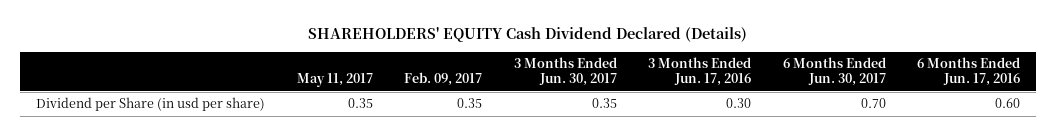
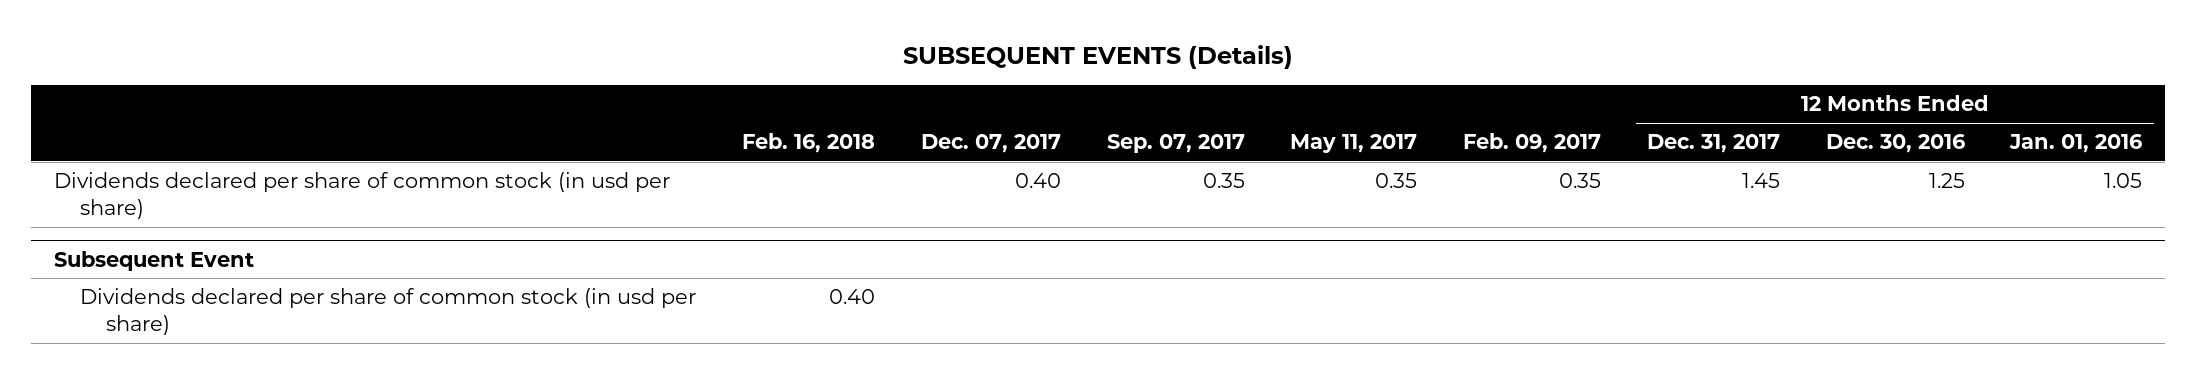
- SHAREHOLDERS' EQUITY Cash Dividend Declared (Details)
+ SUBSEQUENT EVENTS (Details)
- | May 11, 2017 | Feb. 09, 2017 | 3 Months Ended Jun. 30, 2017 | 3 Months Ended Jun. 17, 2016 | 6 Months Ended Jun. 30, 2017 | 6 Months Ended Jun. 17, 2016
+ | Feb. 16, 2018 | Dec. 07, 2017 | Sep. 07, 2017 | May 11, 2017 | Feb. 09, 2017 | 12 Months Ended Dec. 31, 2017 | 12 Months Ended Dec. 30, 2016 | 12 Months Ended Jan. 01, 2016
- Dividend per Share (in usd per share) | 0.35 | 0.35 | 0.35 | 0.30 | 0.70 | 0.60
+ Dividends declared per share of common stock (in usd per share) | | 0.40 | 0.35 | 0.35 | 0.35 | 1.45 | 1.25 | 1.05
+ Subsequent Event
+ Dividends declared per share of common stock (in usd per share) | 0.40 | | | | | | |

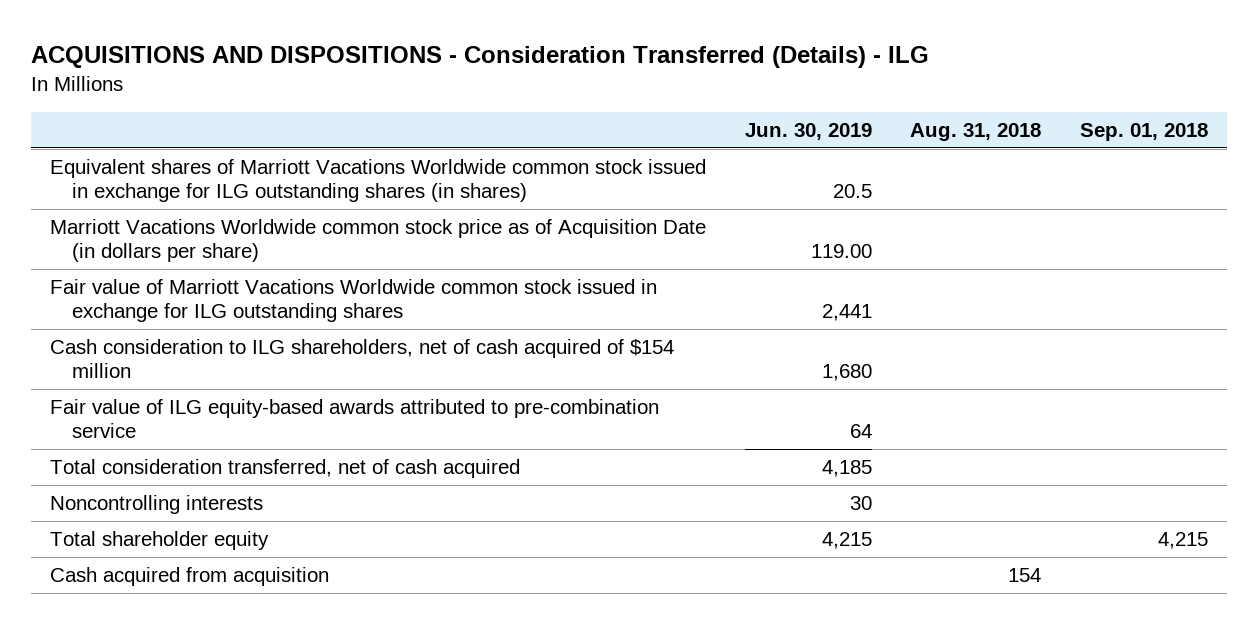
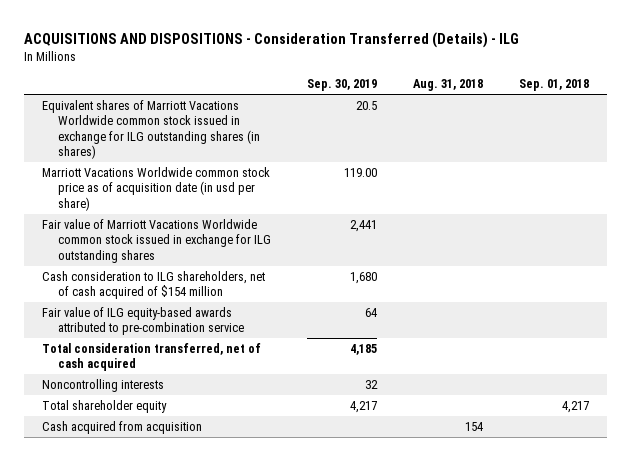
- | Jun. 30, 2019 | Aug. 31, 2018 | Sep. 01, 2018
+ | Sep. 30, 2019 | Aug. 31, 2018 | Sep. 01, 2018
- Marriott Vacations Worldwide common stock price as of Acquisition Date (in dollars per share) | 119.00 | |
+ Marriott Vacations Worldwide common stock price as of acquisition date (in usd per share) | 119.00 | |
- Total shareholder equity | 4,215 | | 4,215
+ Total shareholder equity | 4,217 | | 4,217

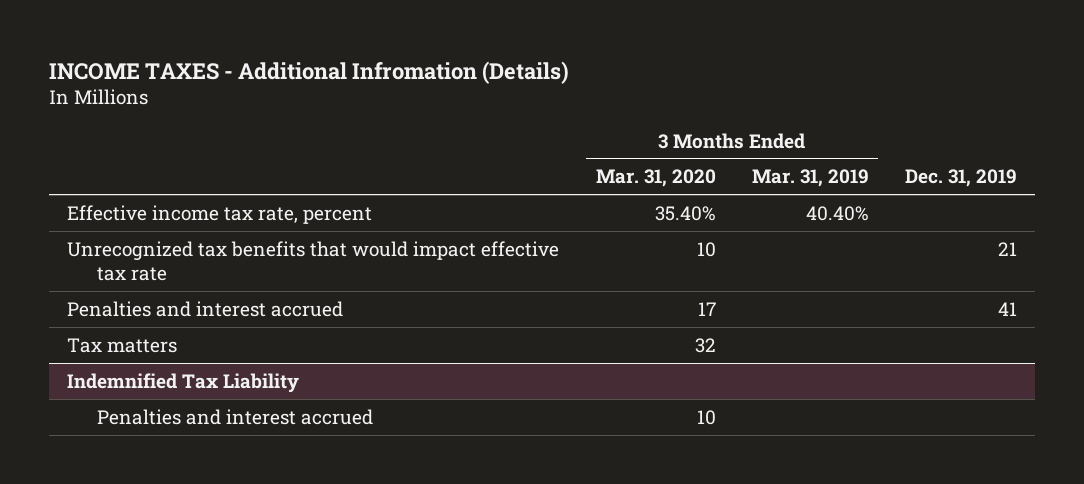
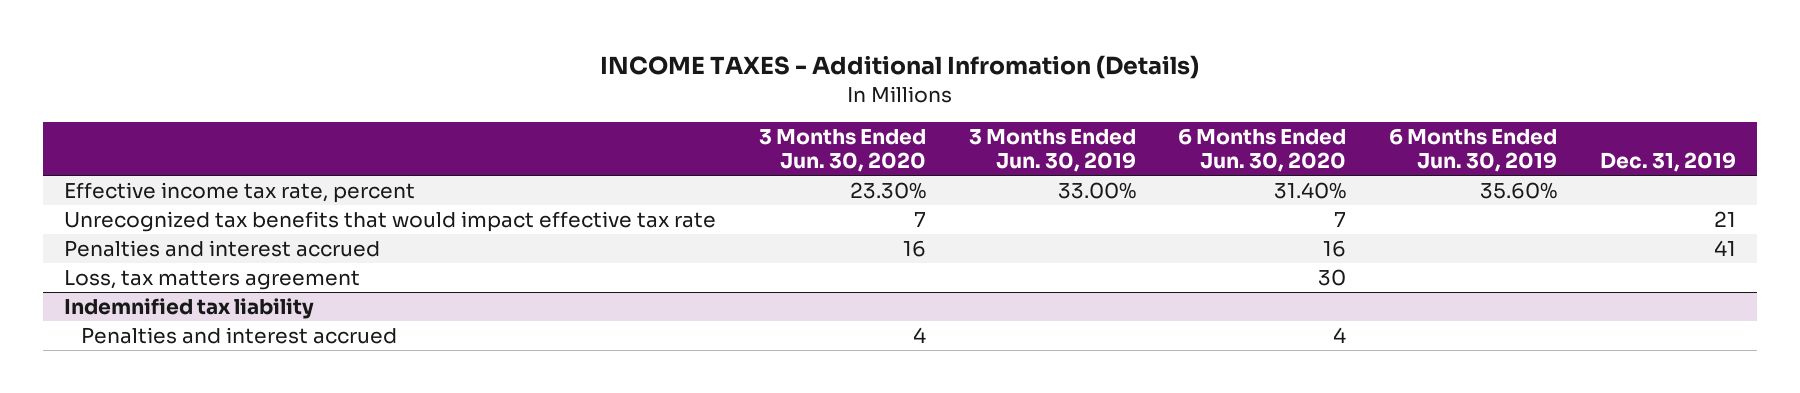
- | 3 Months Ended Mar. 31, 2020 | 3 Months Ended Mar. 31, 2019 | Dec. 31, 2019
+ | 3 Months Ended Jun. 30, 2020 | 3 Months Ended Jun. 30, 2019 | 6 Months Ended Jun. 30, 2020 | 6 Months Ended Jun. 30, 2019 | Dec. 31, 2019
- Tax matters | 32 | |
- Indemnified Tax Liability
+ Loss, tax matters agreement | | | 30 | |
+ Indemnified tax liability

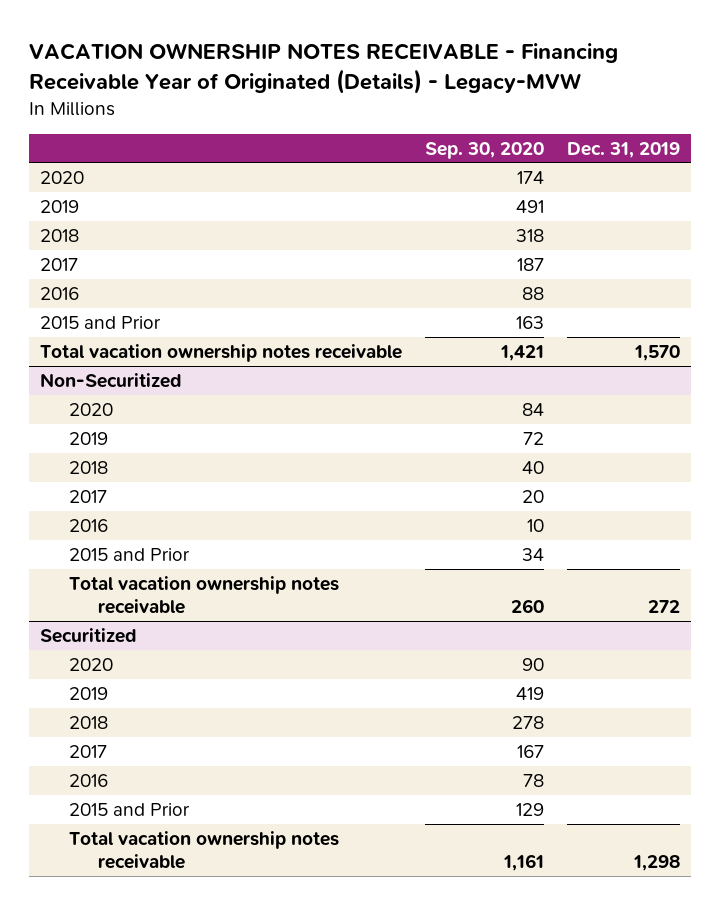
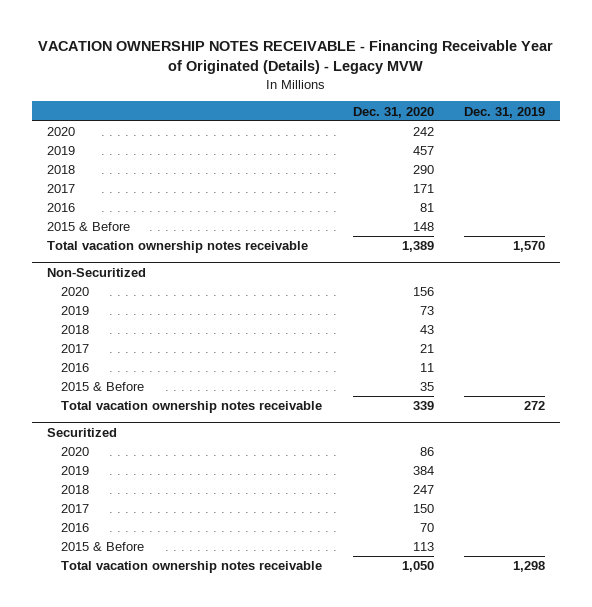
- VACATION OWNERSHIP NOTES RECEIVABLE - Financing Receivable Year of Originated (Details) - Legacy-MVW
+ VACATION OWNERSHIP NOTES RECEIVABLE - Financing Receivable Year of Originated (Details) - Legacy MVW
- | Sep. 30, 2020 | Dec. 31, 2019
+ | Dec. 31, 2020 | Dec. 31, 2019
- 2015 and Prior | 163 |
+ 2015 & Before | 148 |
@ Non-Securitized
- 2015 and Prior | 34 |
+ 2015 & Before | 35 |
@ Securitized
- 2015 and Prior | 129 |
+ 2015 & Before | 113 |

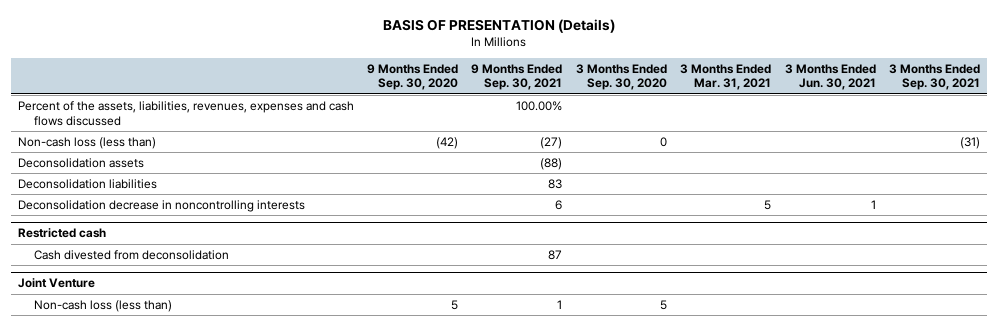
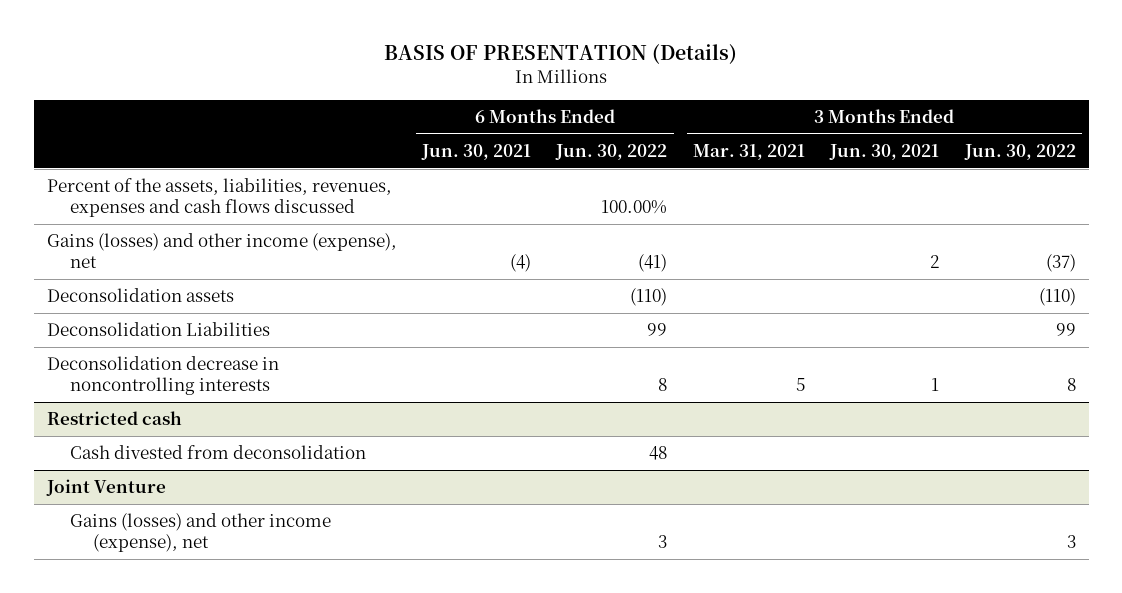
- | 9 Months Ended Sep. 30, 2020 | 9 Months Ended Sep. 30, 2021 | 3 Months Ended Sep. 30, 2020 | 3 Months Ended Mar. 31, 2021 | 3 Months Ended Jun. 30, 2021 | 3 Months Ended Sep. 30, 2021
+ | 6 Months Ended Jun. 30, 2021 | 6 Months Ended Jun. 30, 2022 | 3 Months Ended Mar. 31, 2021 | 3 Months Ended Jun. 30, 2021 | 3 Months Ended Jun. 30, 2022
- Non-cash loss (less than) | (42) | (27) | 0 | | | (31)
+ Gains (losses) and other income (expense), net | (4) | (41) | | 2 | (37)
- Deconsolidation liabilities | | 83 | | | |
+ Deconsolidation Liabilities | | 99 | | | 99
@ Joint Venture
- Non-cash loss (less than) | 5 | 1 | 5 | | |
+ Gains (losses) and other income (expense), net | | 3 | | | 3

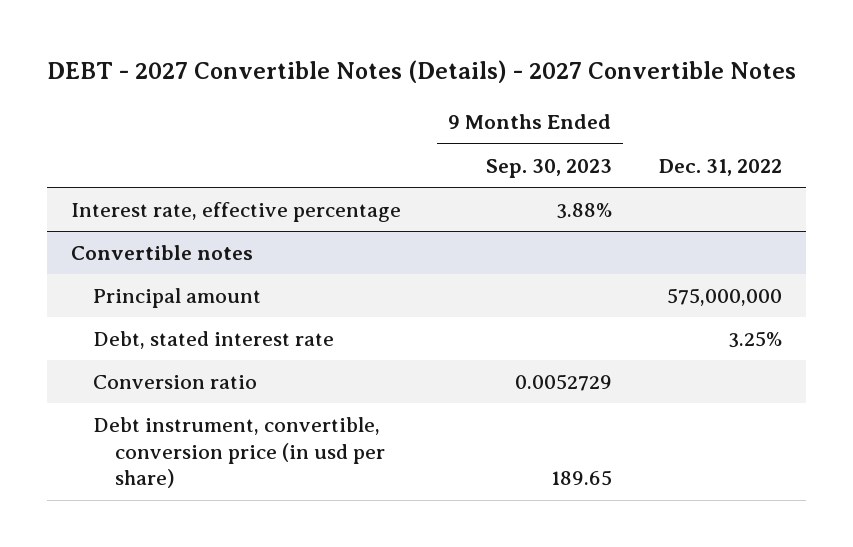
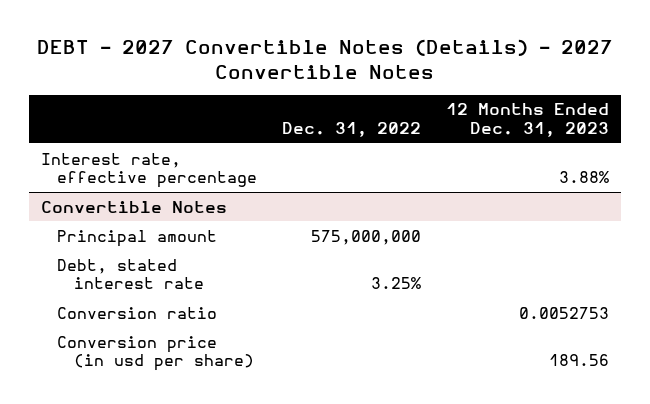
- | 9 Months Ended Sep. 30, 2023 | Dec. 31, 2022
+ | Dec. 31, 2022 | 12 Months Ended Dec. 31, 2023
- Convertible notes
+ Convertible Notes
- Debt instrument, convertible, conversion price (in usd per share) | 189.65 |
+ Conversion price (in usd per share) | | 189.56

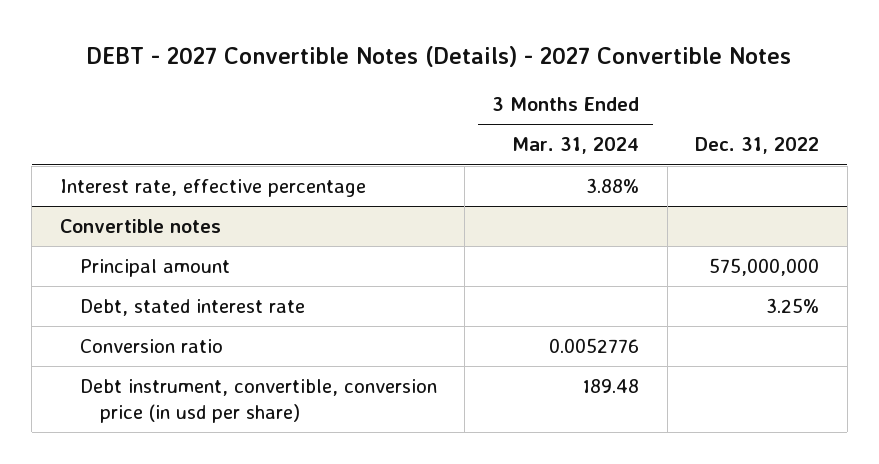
- | Dec. 31, 2022 | 12 Months Ended Dec. 31, 2023
+ | 3 Months Ended Mar. 31, 2024 | Dec. 31, 2022
- Convertible Notes
+ Convertible notes
- Conversion price (in usd per share) | | 189.56
+ Debt instrument, convertible, conversion price (in usd per share) | 189.48 |

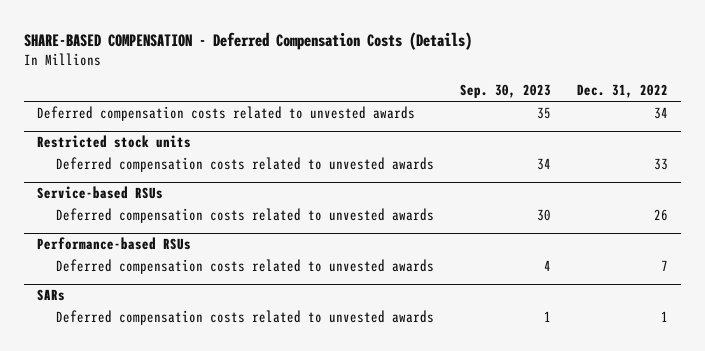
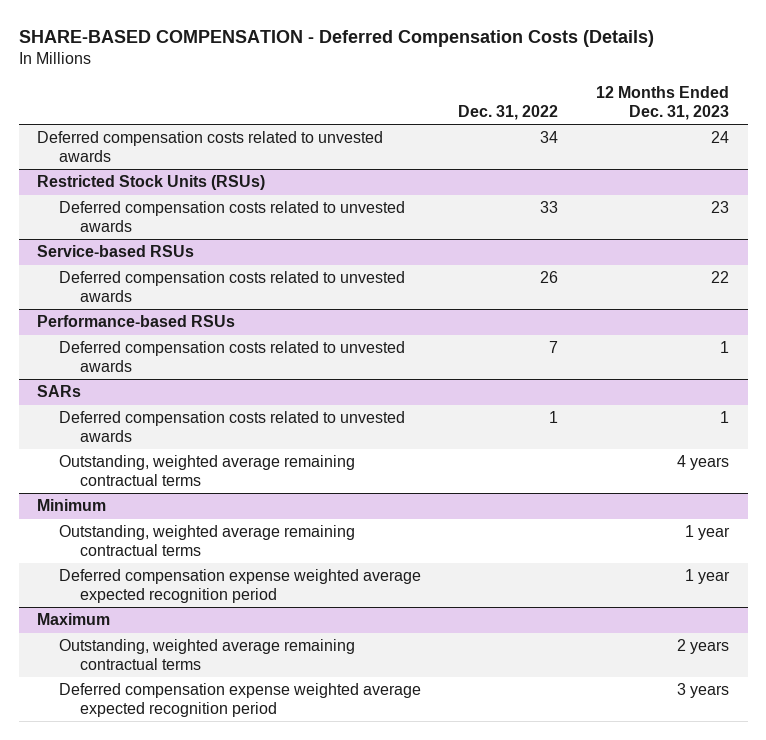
- | Sep. 30, 2023 | Dec. 31, 2022
+ | Dec. 31, 2022 | 12 Months Ended Dec. 31, 2023
- Restricted stock units
+ Restricted Stock Units (RSUs)
@ SARs
+ Outstanding, weighted average remaining contractual terms | | 4 years
+ Minimum
+ Outstanding, weighted average remaining contractual terms | | 1 year
+ Deferred compensation expense weighted average expected recognition period | | 1 year
+ Maximum
+ Outstanding, weighted average remaining contractual terms | | 2 years
+ Deferred compensation expense weighted average expected recognition period | | 3 years

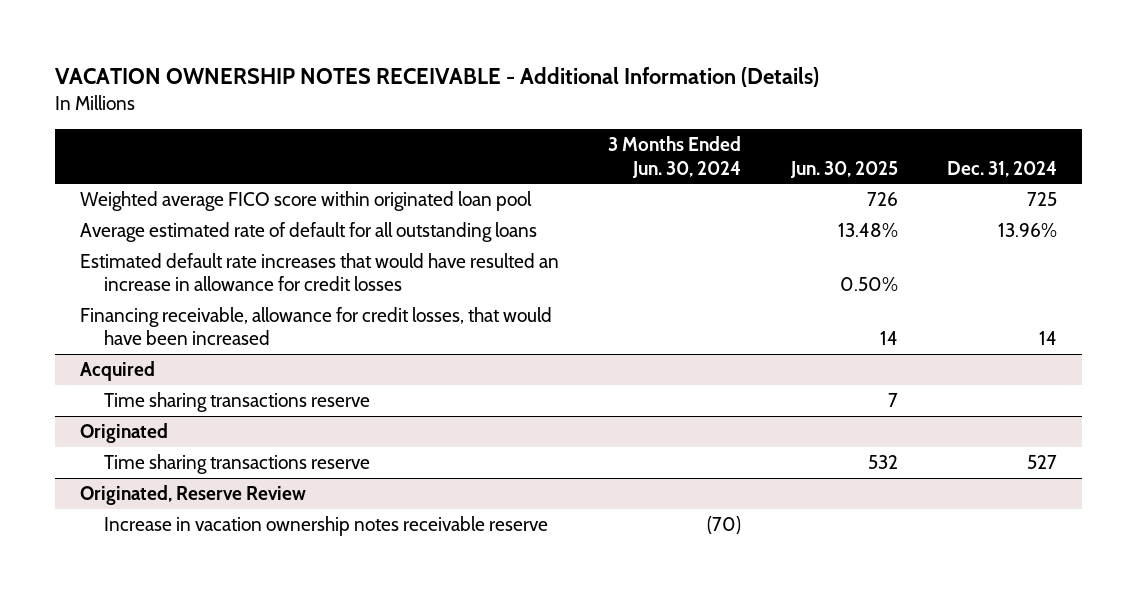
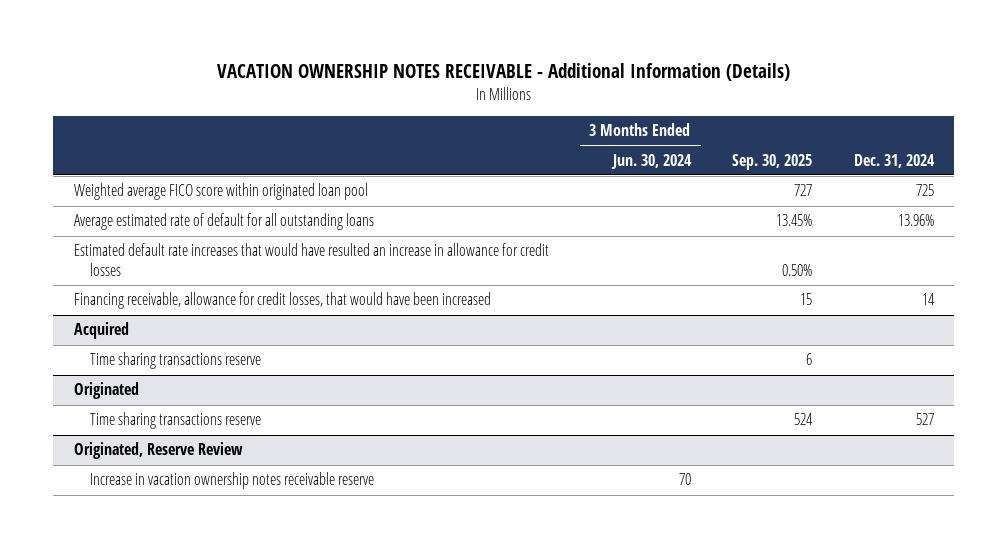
- | 3 Months Ended Jun. 30, 2024 | Jun. 30, 2025 | Dec. 31, 2024
+ | 3 Months Ended Jun. 30, 2024 | Sep. 30, 2025 | Dec. 31, 2024
@ Originated, Reserve Review
- Increase in vacation ownership notes receivable reserve | (70) | |
+ Increase in vacation ownership notes receivable reserve | 70 | |

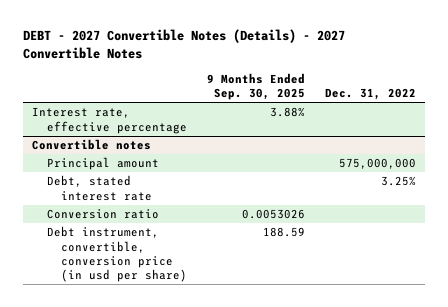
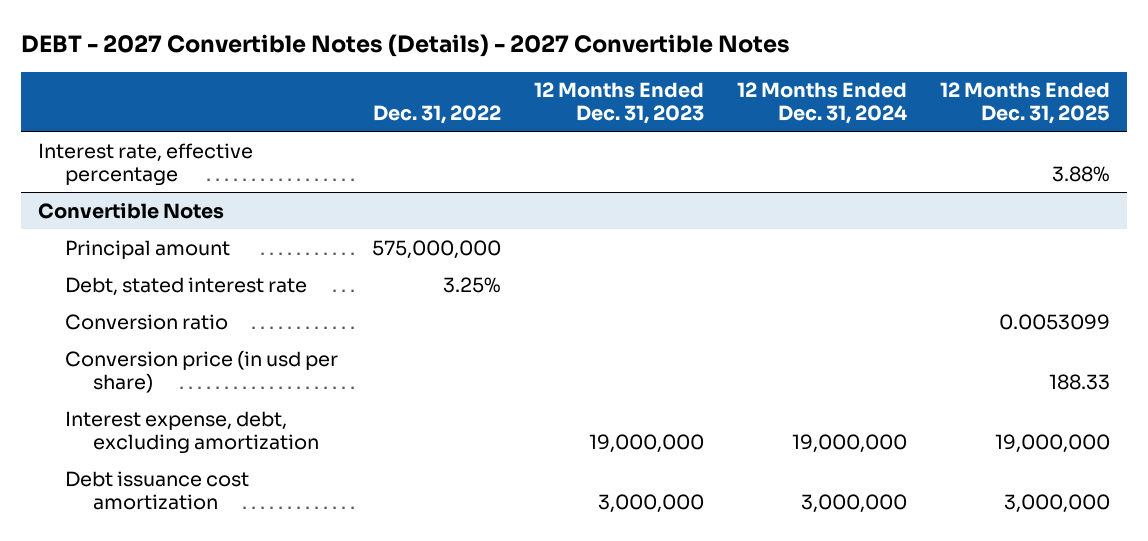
- | 9 Months Ended Sep. 30, 2025 | Dec. 31, 2022
+ | Dec. 31, 2022 | 12 Months Ended Dec. 31, 2023 | 12 Months Ended Dec. 31, 2024 | 12 Months Ended Dec. 31, 2025
- Convertible notes
+ Convertible Notes
- Debt instrument, convertible, conversion price (in usd per share) | 188.59 |
+ Conversion price (in usd per share) | | | | 188.33
+ Interest expense, debt, excluding amortization | | 19,000,000 | 19,000,000 | 19,000,000
+ Debt issuance cost amortization | | 3,000,000 | 3,000,000 | 3,000,000

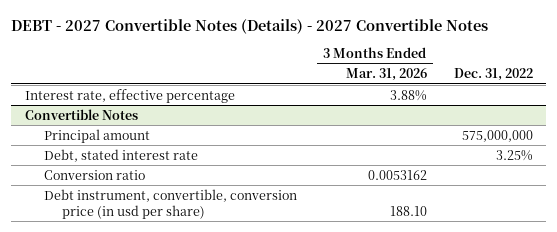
- | Dec. 31, 2022 | 12 Months Ended Dec. 31, 2023 | 12 Months Ended Dec. 31, 2024 | 12 Months Ended Dec. 31, 2025
+ | 3 Months Ended Mar. 31, 2026 | Dec. 31, 2022
@ Convertible Notes
- Conversion price (in usd per share) | | | | 188.33
- Interest expense, debt, excluding amortization | | 19,000,000 | 19,000,000 | 19,000,000
- Debt issuance cost amortization | | 3,000,000 | 3,000,000 | 3,000,000
+ Debt instrument, convertible, conversion price (in usd per share) | 188.10 |

